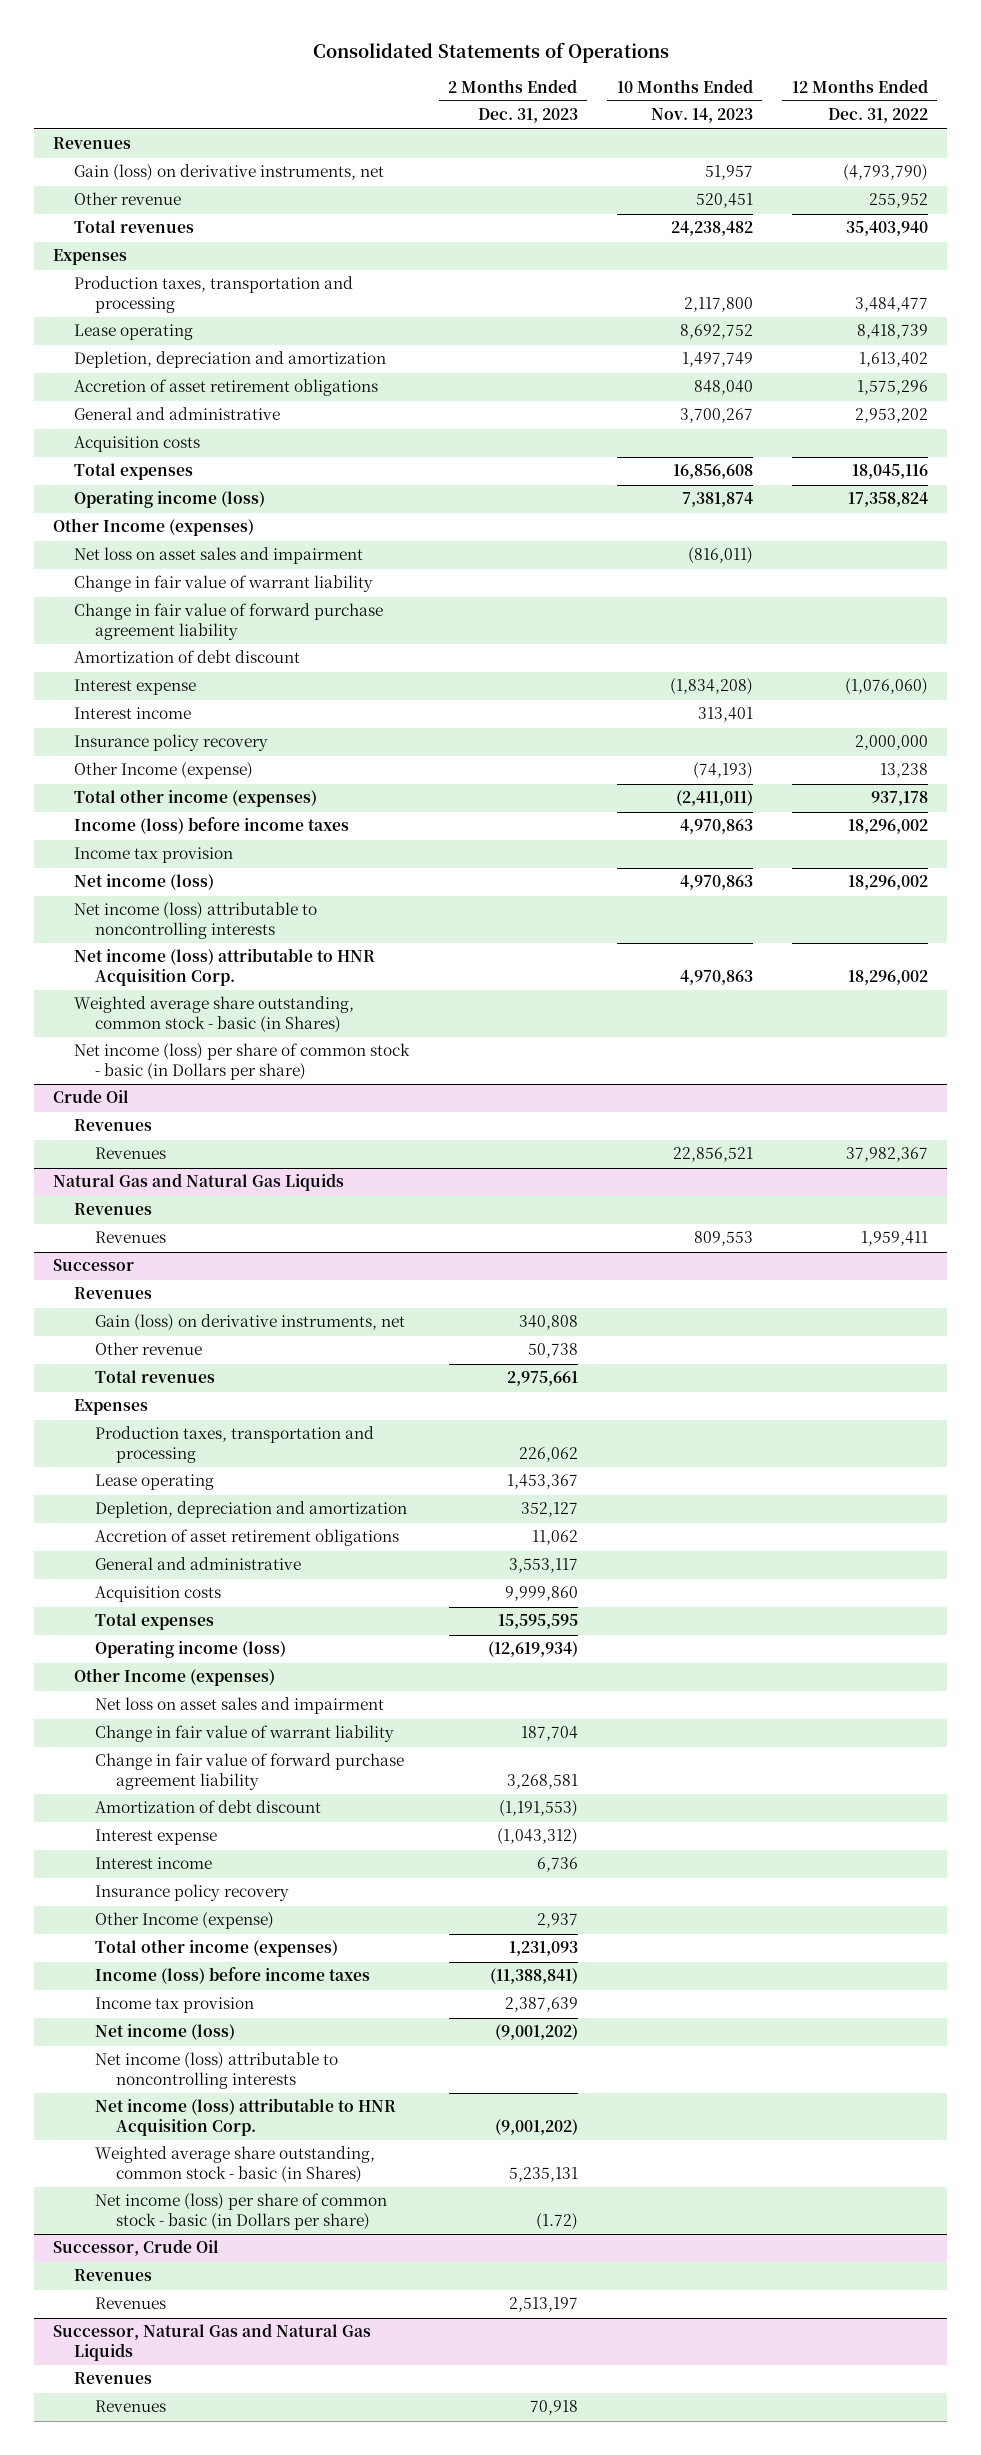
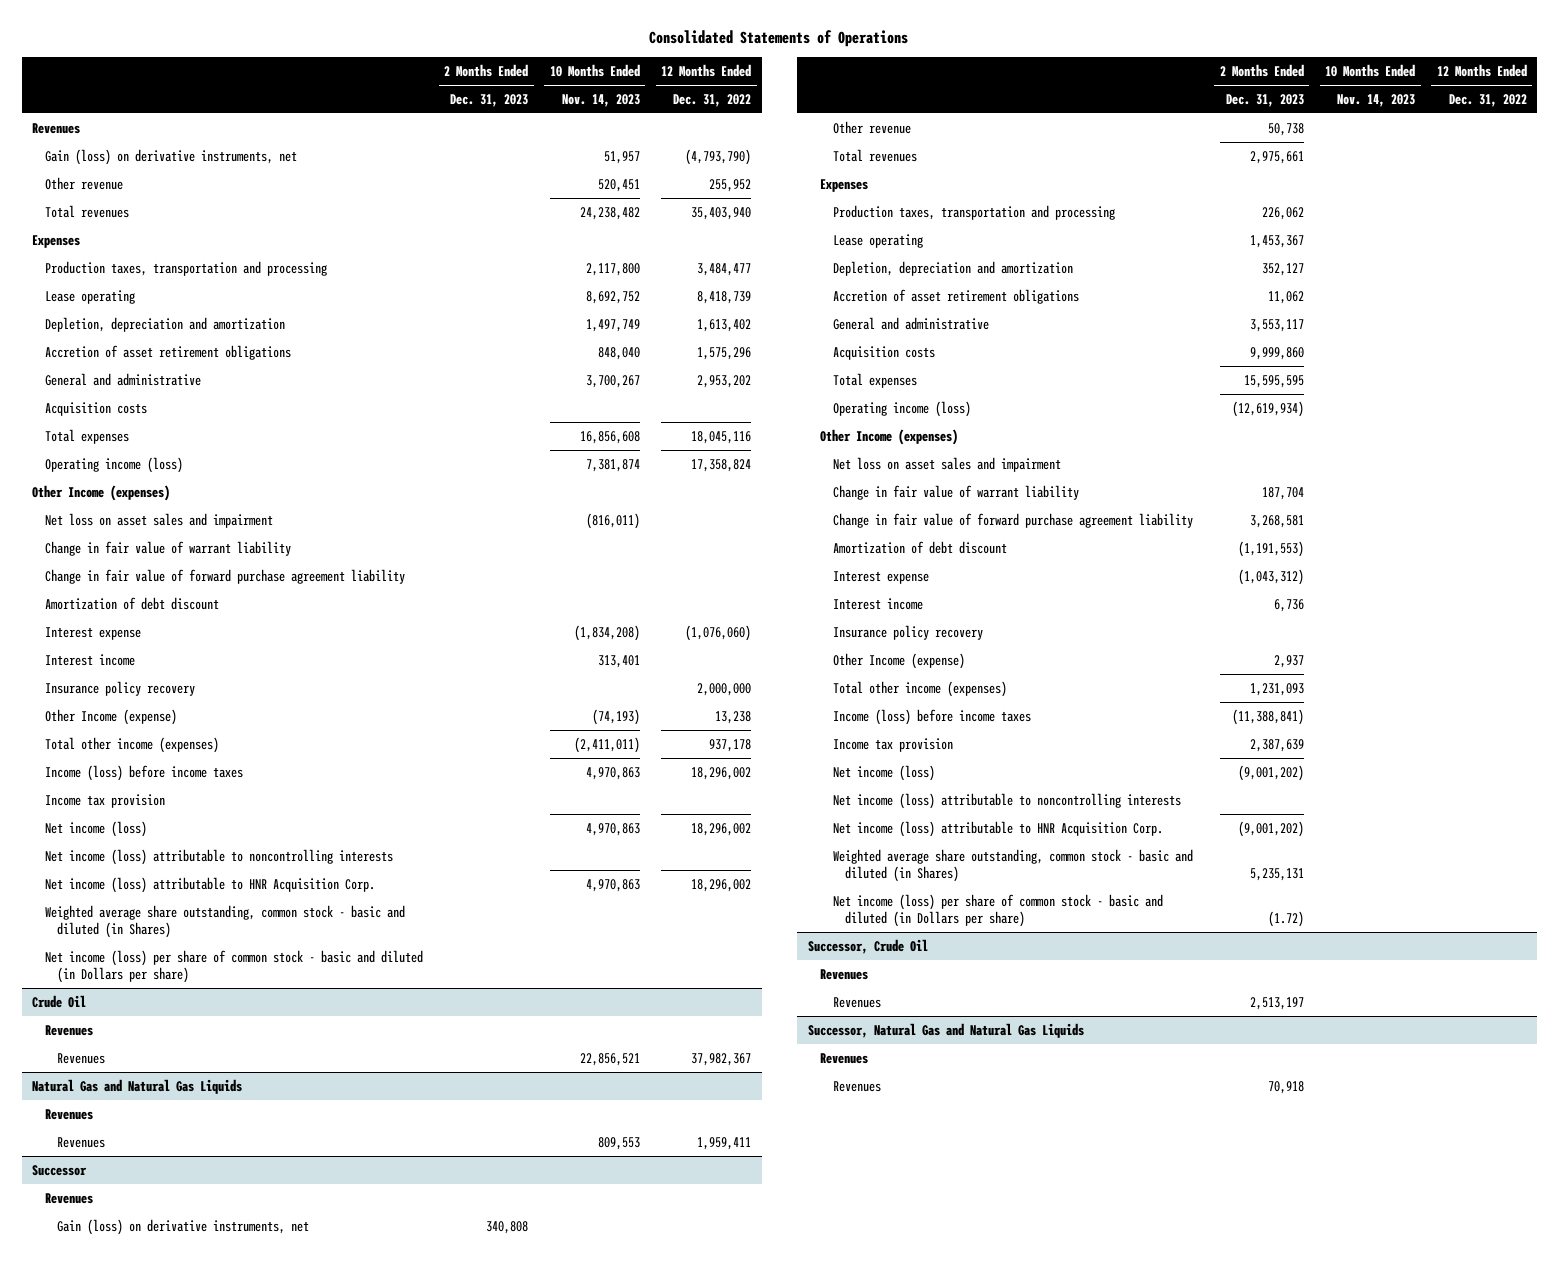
- Weighted average share outstanding, common stock - basic (in Shares)
- Net income (loss) per share of common stock - basic (in Dollars per share)
+ Weighted average share outstanding, common stock - basic and diluted (in Shares)
+ Net income (loss) per share of common stock - basic and diluted (in Dollars per share)
@ Successor
- Weighted average share outstanding, common stock - basic (in Shares) | 5,235,131 | |
- Net income (loss) per share of common stock - basic (in Dollars per share) | (1.72) | |
+ Weighted average share outstanding, common stock - basic and diluted (in Shares) | 5,235,131 | |
+ Net income (loss) per share of common stock - basic and diluted (in Dollars per share) | (1.72) | |

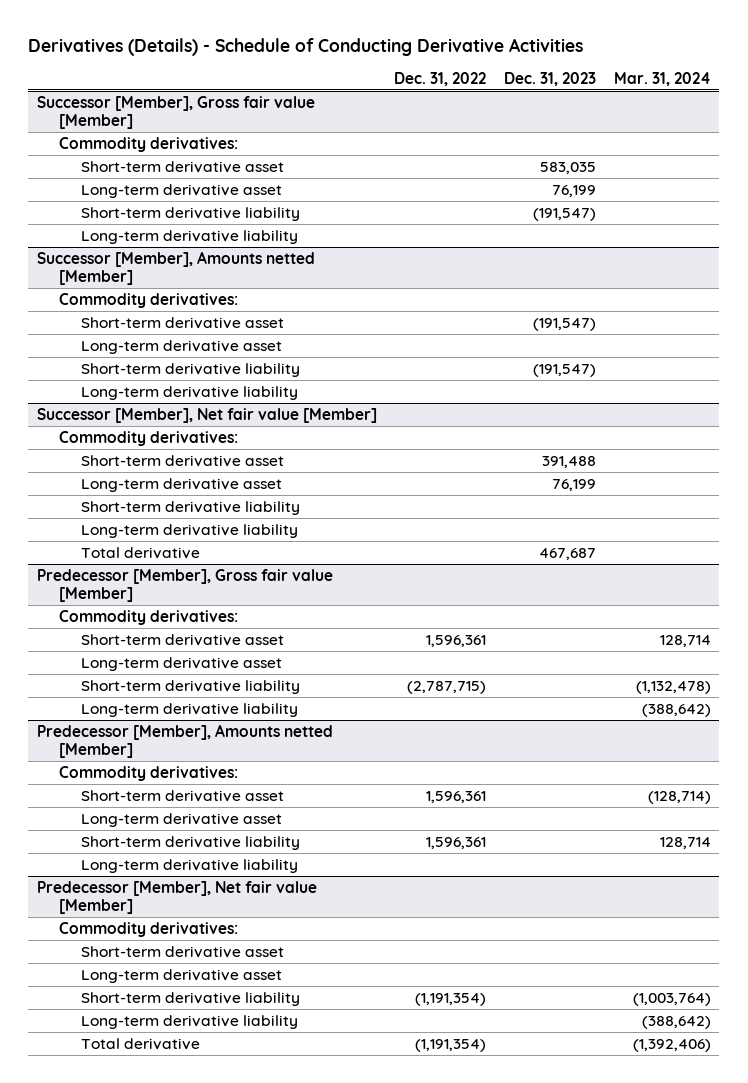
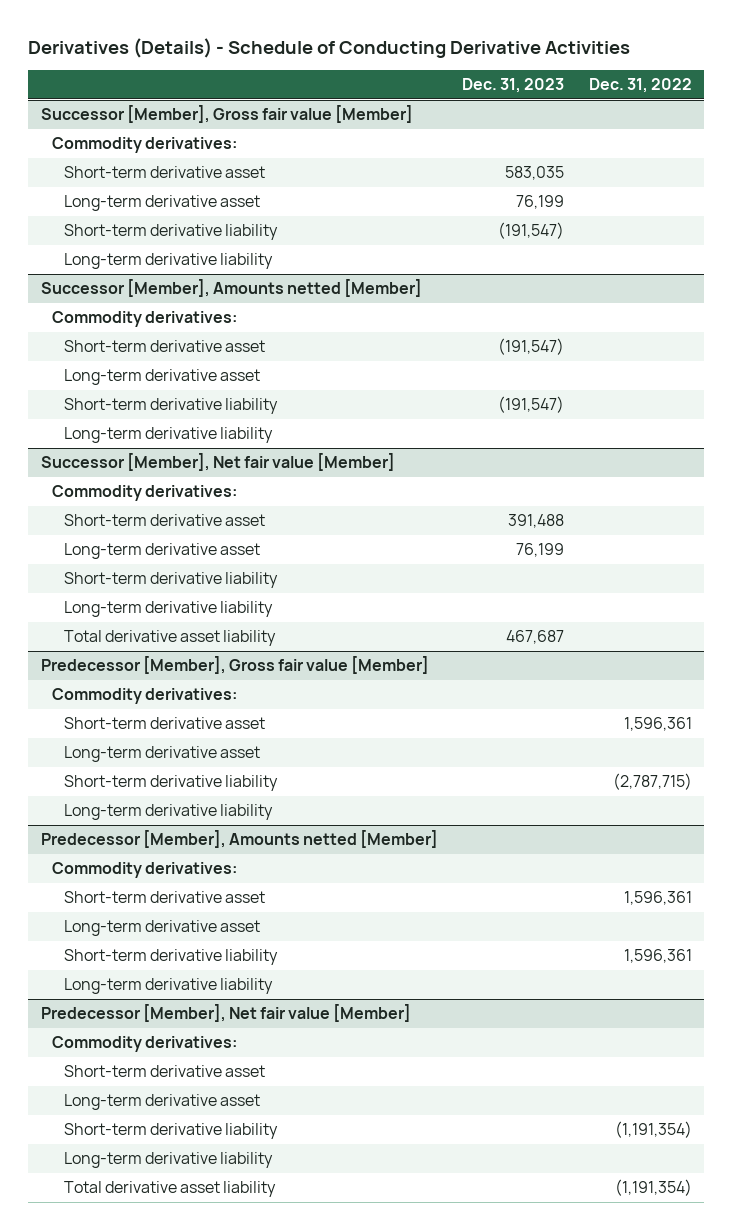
- | Dec. 31, 2022 | Dec. 31, 2023 | Mar. 31, 2024
+ | Dec. 31, 2023 | Dec. 31, 2022
@ Successor [Member], Net fair value [Member]
- Total derivative | | 467,687 |
+ Total derivative asset liability | 467,687 |
@ Predecessor [Member], Net fair value [Member]
- Total derivative | (1,191,354) | | (1,392,406)
+ Total derivative asset liability | | (1,191,354)

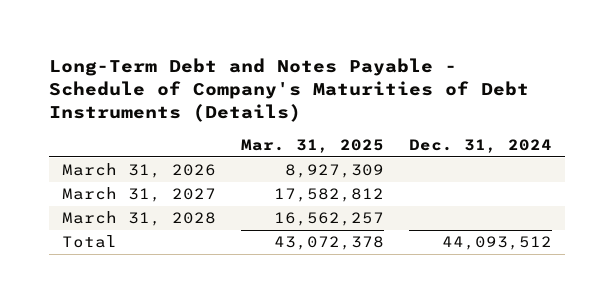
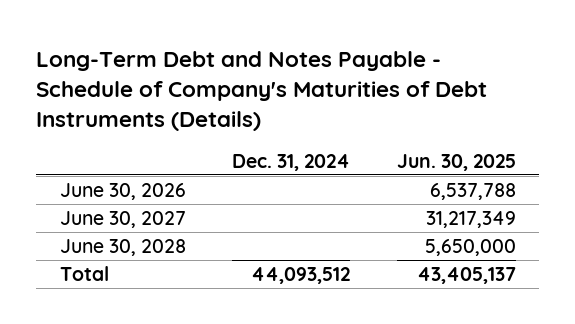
- | Mar. 31, 2025 | Dec. 31, 2024
+ | Dec. 31, 2024 | Jun. 30, 2025
- March 31, 2026 | 8,927,309 |
- March 31, 2027 | 17,582,812 |
- March 31, 2028 | 16,562,257 |
+ June 30, 2026 | | 6,537,788
+ June 30, 2027 | | 31,217,349
+ June 30, 2028 | | 5,650,000

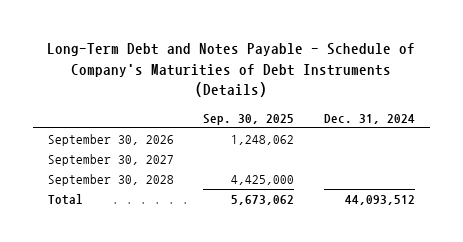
- | Dec. 31, 2024 | Jun. 30, 2025
+ | Sep. 30, 2025 | Dec. 31, 2024
- June 30, 2026 | | 6,537,788
- June 30, 2027 | | 31,217,349
- June 30, 2028 | | 5,650,000
+ September 30, 2026 | 1,248,062 |
+ September 30, 2027
+ September 30, 2028 | 4,425,000 |

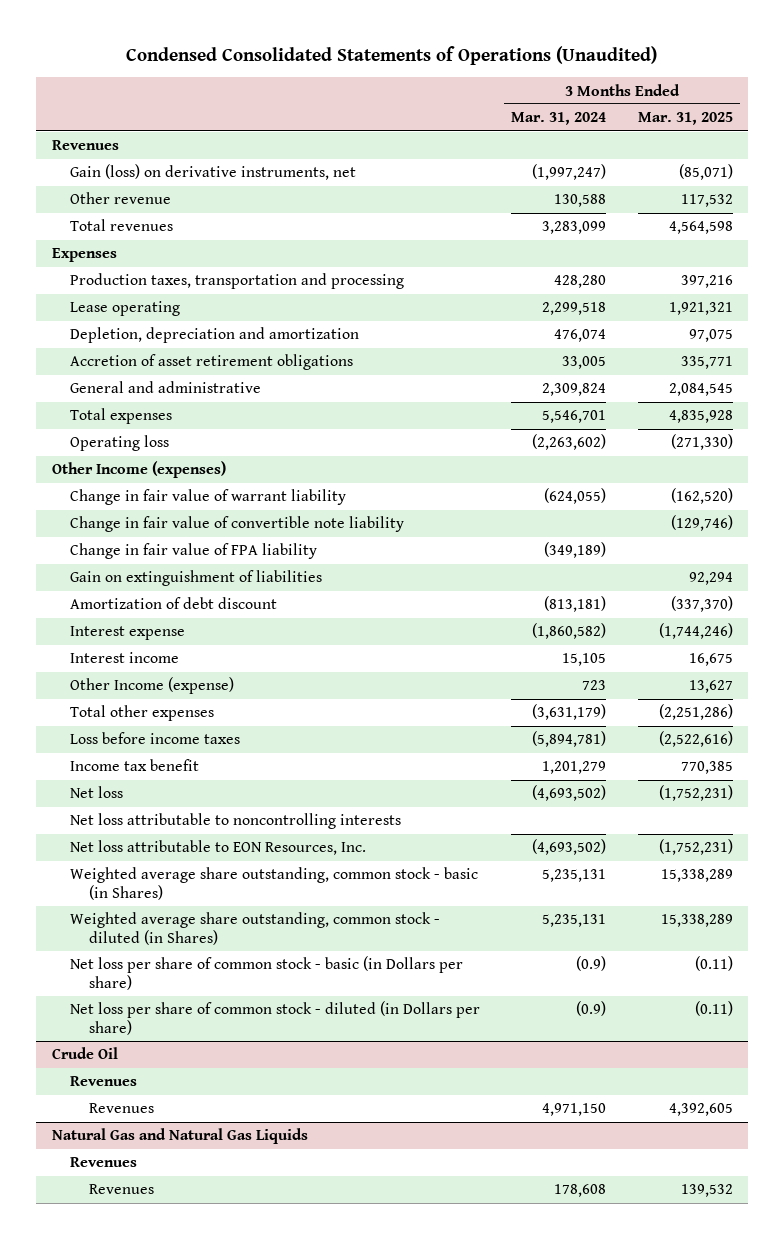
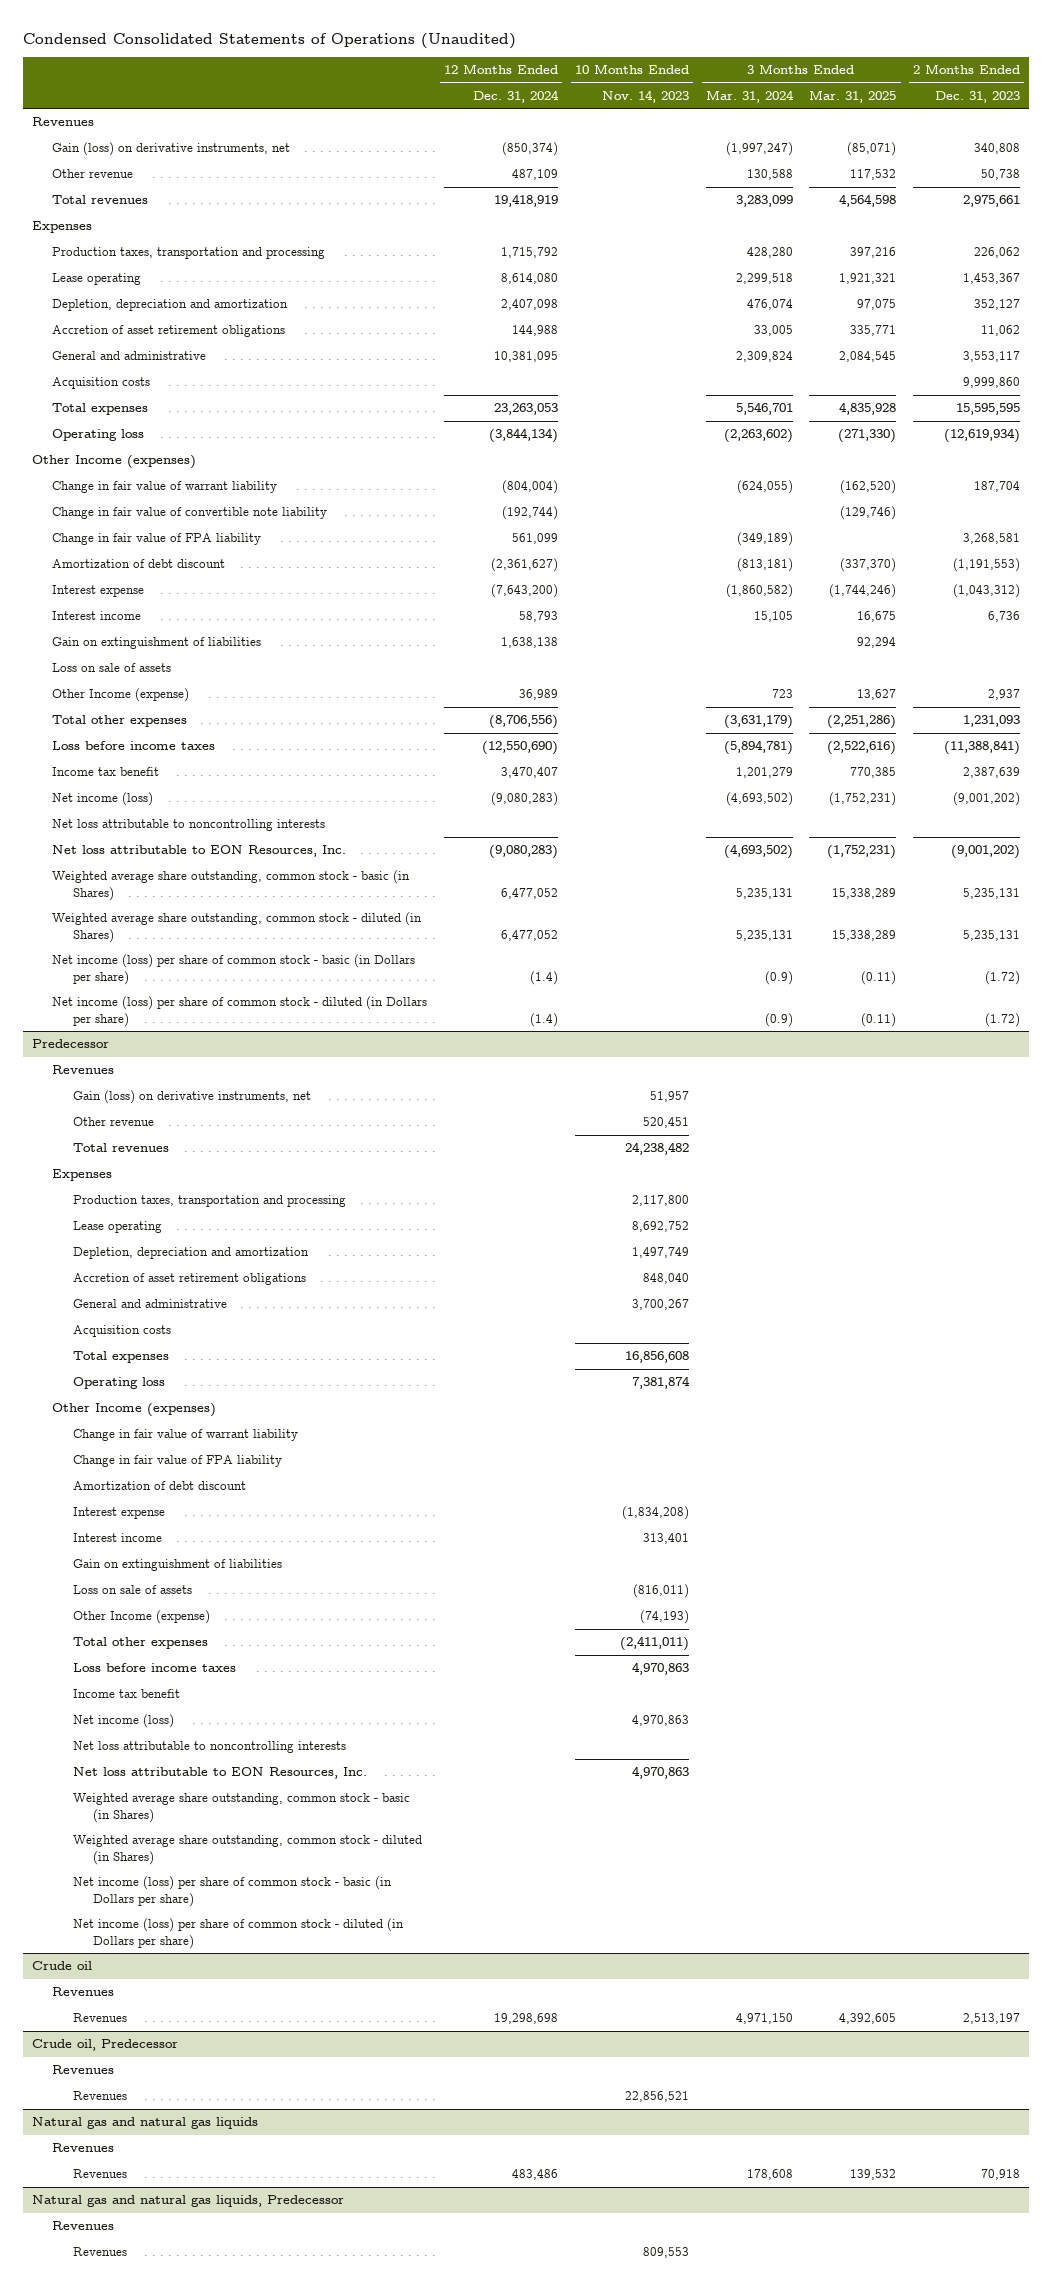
- | 3 Months Ended Mar. 31, 2024 | 3 Months Ended Mar. 31, 2025
+ | 12 Months Ended Dec. 31, 2024 | 10 Months Ended Nov. 14, 2023 | 3 Months Ended Mar. 31, 2024 | 3 Months Ended Mar. 31, 2025 | 2 Months Ended Dec. 31, 2023
+ Acquisition costs | | | | | 9,999,860
moved down: Gain on extinguishment of liabilities | 1,638,138 | | | 92,294 |
+ Loss on sale of assets
- Net loss | (4,693,502) | (1,752,231)
+ Net income (loss) | (9,080,283) | | (4,693,502) | (1,752,231) | (9,001,202)
- Net loss per share of common stock - basic (in Dollars per share) | (0.9) | (0.11)
- Net loss per share of common stock - diluted (in Dollars per share) | (0.9) | (0.11)
- Crude Oil
+ Net income (loss) per share of common stock - basic (in Dollars per share) | (1.4) | | (0.9) | (0.11) | (1.72)
+ Net income (loss) per share of common stock - diluted (in Dollars per share) | (1.4) | | (0.9) | (0.11) | (1.72)
+ Predecessor
+ Revenues
+ Gain (loss) on derivative instruments, net | | 51,957 | | |
+ Other revenue | | 520,451 | | |
+ Total revenues | | 24,238,482 | | |
+ Expenses
+ Production taxes, transportation and processing | | 2,117,800 | | |
+ Lease operating | | 8,692,752 | | |
+ Depletion, depreciation and amortization | | 1,497,749 | | |
+ Accretion of asset retirement obligations | | 848,040 | | |
+ General and administrative | | 3,700,267 | | |
+ Acquisition costs
+ Total expenses | | 16,856,608 | | |
+ Operating loss | | 7,381,874 | | |
+ Other Income (expenses)
+ Change in fair value of warrant liability
+ Change in fair value of FPA liability
+ Amortization of debt discount
+ Interest expense | | (1,834,208) | | |
+ Interest income | | 313,401 | | |
+ Gain on extinguishment of liabilities
+ Loss on sale of assets | | (816,011) | | |
+ Other Income (expense) | | (74,193) | | |
+ Total other expenses | | (2,411,011) | | |
+ Loss before income taxes | | 4,970,863 | | |
+ Income tax benefit
+ Net income (loss) | | 4,970,863 | | |
+ Net loss attributable to noncontrolling interests
+ Net loss attributable to EON Resources, Inc. | | 4,970,863 | | |
+ Weighted average share outstanding, common stock - basic (in Shares)
+ Weighted average share outstanding, common stock - diluted (in Shares)
+ Net income (loss) per share of common stock - basic (in Dollars per share)
+ Net income (loss) per share of common stock - diluted (in Dollars per share)
+ Crude oil
- Natural Gas and Natural Gas Liquids
+ Crude oil, Predecessor
+ Revenues
+ Revenues | | 22,856,521 | | |
+ Natural gas and natural gas liquids
+ Natural gas and natural gas liquids, Predecessor
+ Revenues
+ Revenues | | 809,553 | | |

